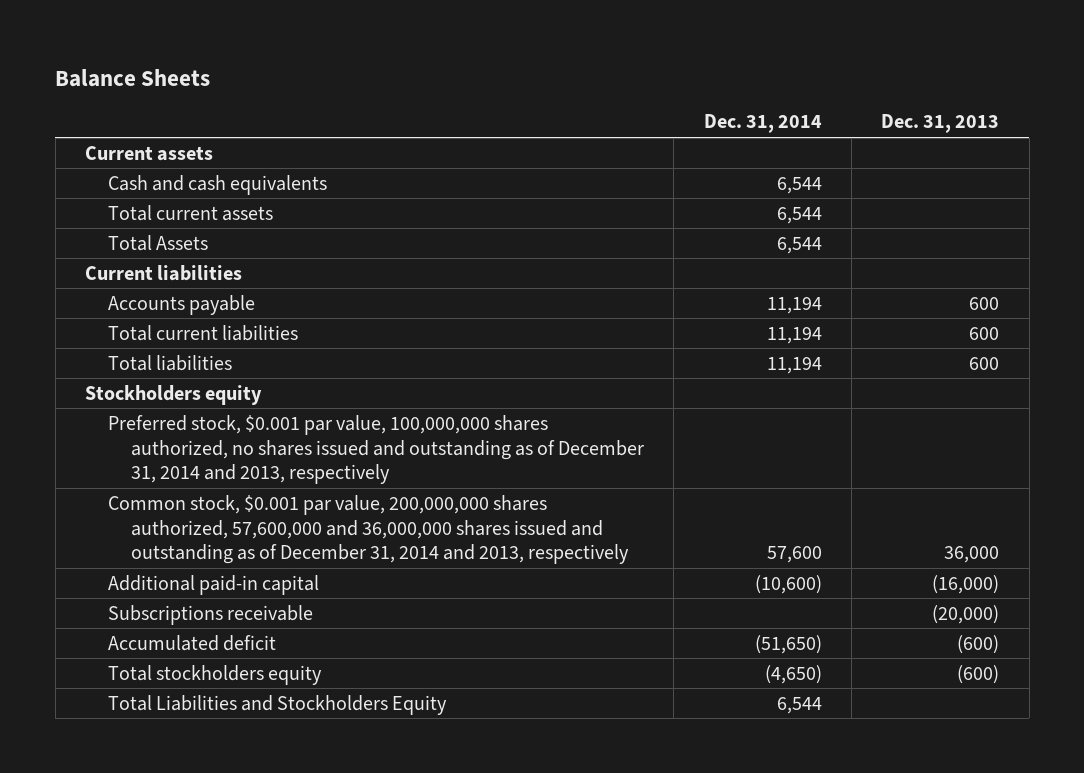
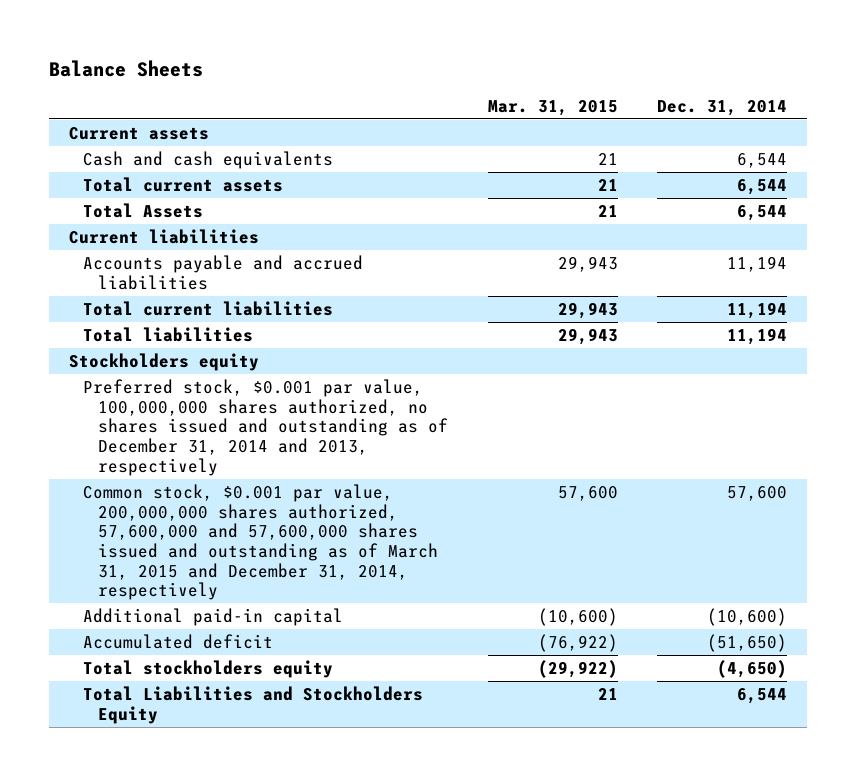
- | Dec. 31, 2014 | Dec. 31, 2013
+ | Mar. 31, 2015 | Dec. 31, 2014
- Accounts payable | 11,194 | 600
+ Accounts payable and accrued liabilities | 29,943 | 11,194
- Common stock, $0.001 par value, 200,000,000 shares authorized, 57,600,000 and 36,000,000 shares issued and outstanding as of December 31, 2014 and 2013, respectively | 57,600 | 36,000
+ Common stock, $0.001 par value, 200,000,000 shares authorized, 57,600,000 and 57,600,000 shares issued and outstanding as of March 31, 2015 and December 31, 2014, respectively | 57,600 | 57,600
- Subscriptions receivable | | (20,000)

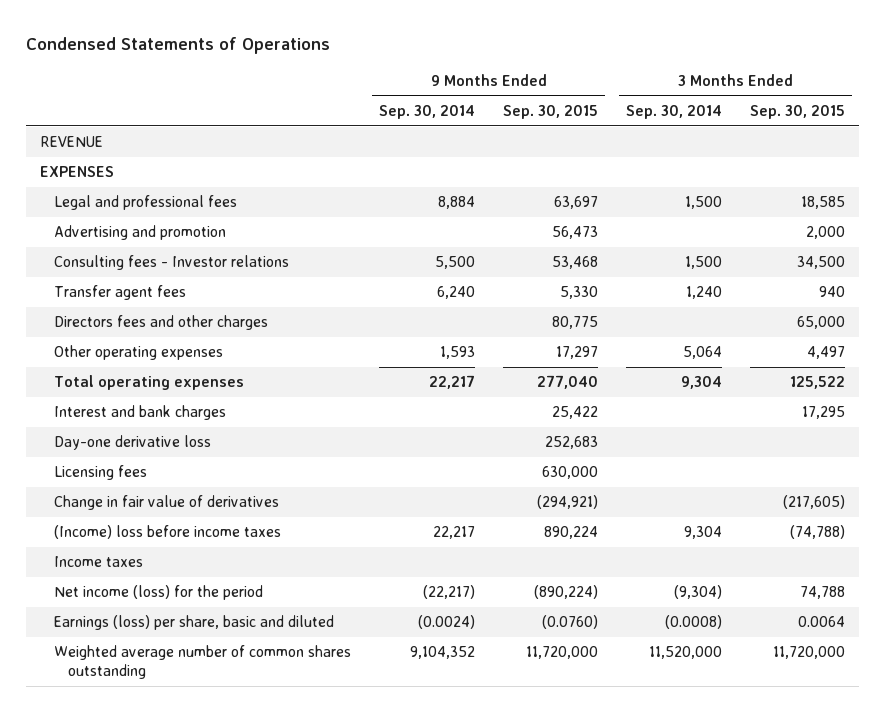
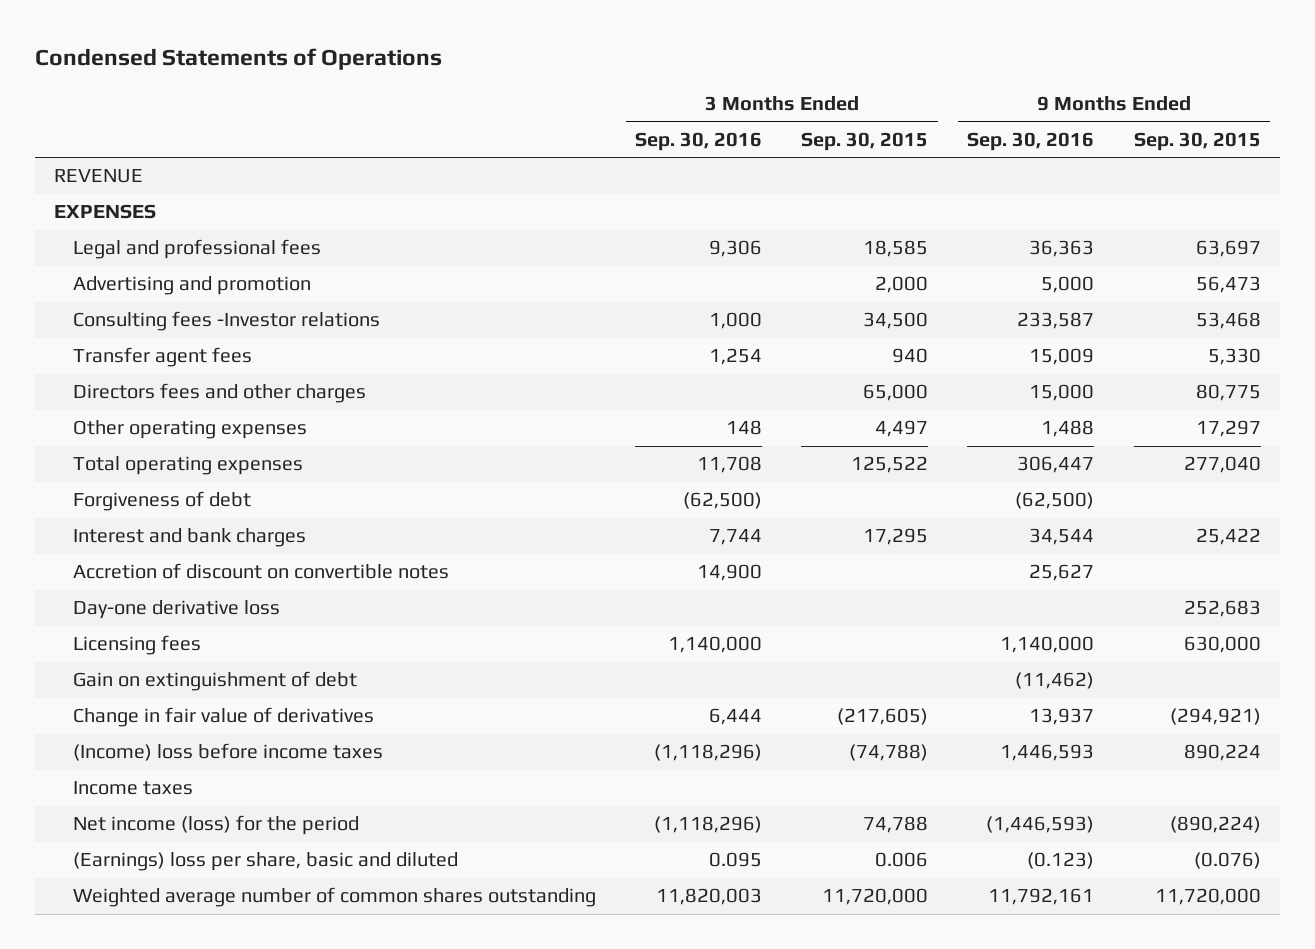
- | 9 Months Ended Sep. 30, 2014 | 9 Months Ended Sep. 30, 2015 | 3 Months Ended Sep. 30, 2014 | 3 Months Ended Sep. 30, 2015
+ | 3 Months Ended Sep. 30, 2016 | 3 Months Ended Sep. 30, 2015 | 9 Months Ended Sep. 30, 2016 | 9 Months Ended Sep. 30, 2015
- Consulting fees - Investor relations | 5,500 | 53,468 | 1,500 | 34,500
+ Consulting fees -Investor relations | 1,000 | 34,500 | 233,587 | 53,468
+ Forgiveness of debt | (62,500) | | (62,500) |
+ Accretion of discount on convertible notes | 14,900 | | 25,627 |
+ Gain on extinguishment of debt | | | (11,462) |
- Earnings (loss) per share, basic and diluted | (0.0024) | (0.0760) | (0.0008) | 0.0064
+ (Earnings) loss per share, basic and diluted | 0.095 | 0.006 | (0.123) | (0.076)

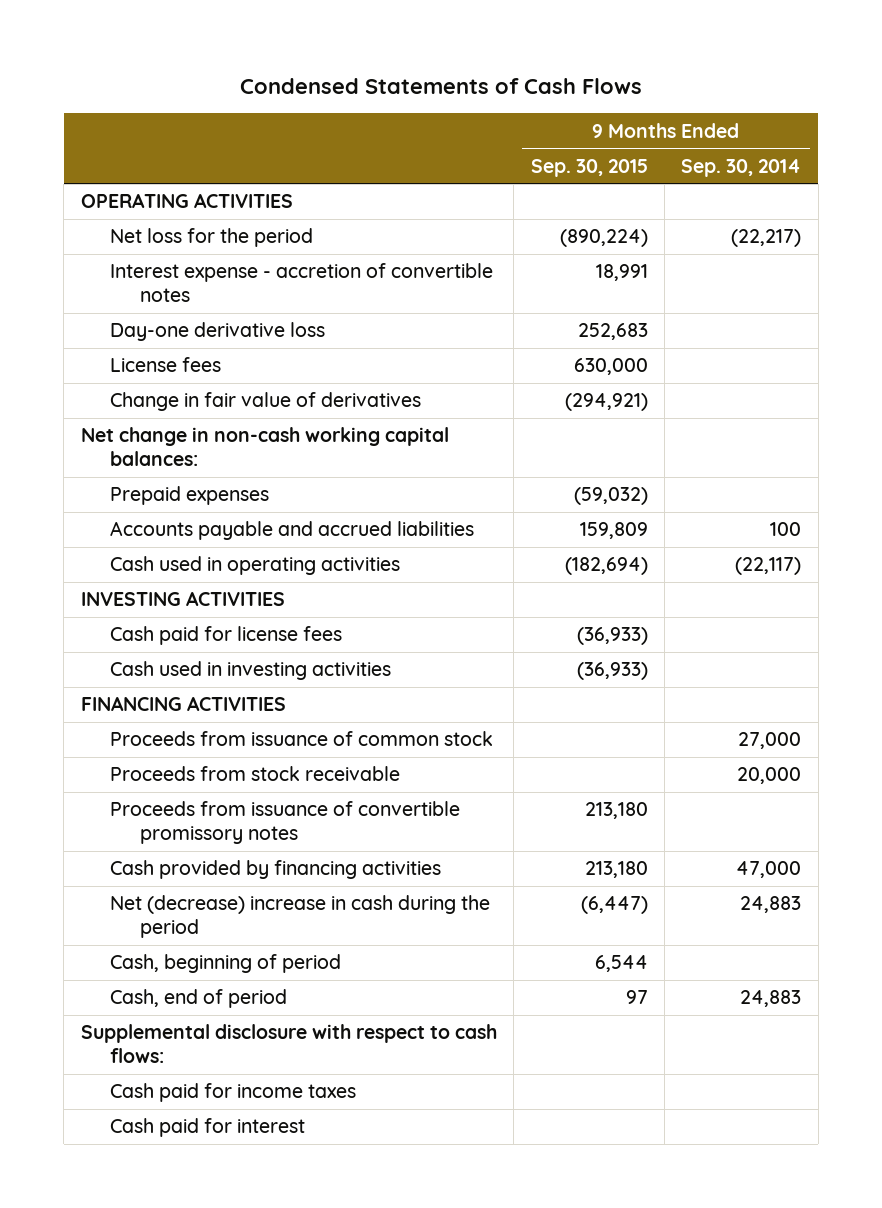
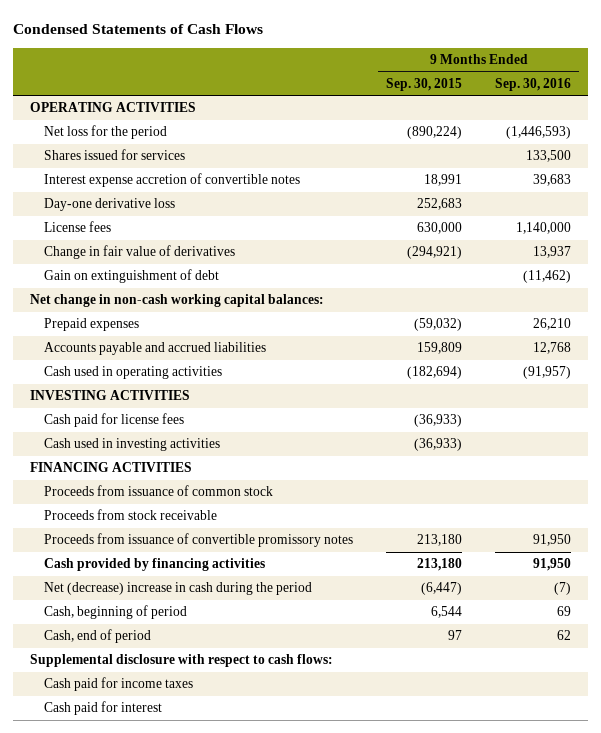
- | 9 Months Ended Sep. 30, 2015 | 9 Months Ended Sep. 30, 2014
+ | 9 Months Ended Sep. 30, 2015 | 9 Months Ended Sep. 30, 2016
- Interest expense - accretion of convertible notes | 18,991 |
+ Shares issued for services | | 133,500
+ Interest expense accretion of convertible notes | 18,991 | 39,683
+ Gain on extinguishment of debt | | (11,462)

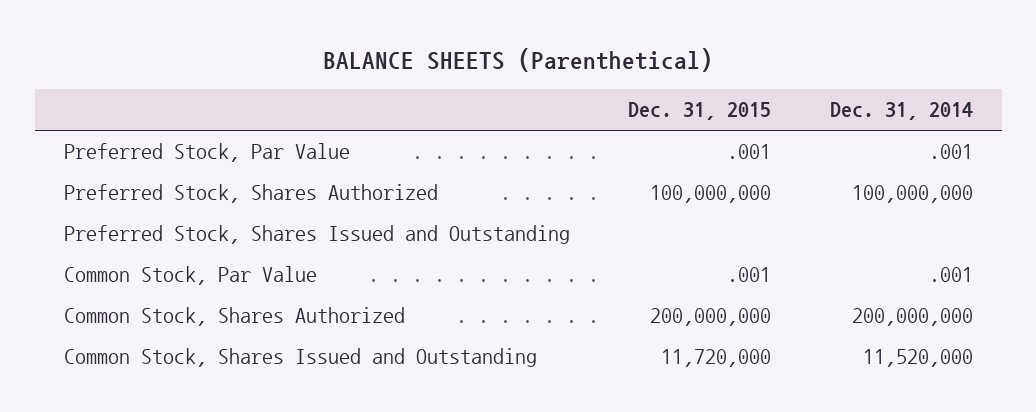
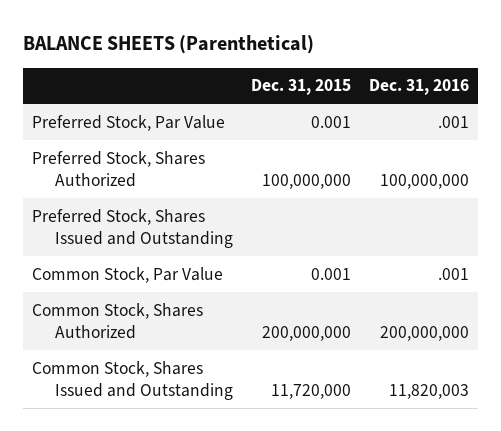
- | Dec. 31, 2015 | Dec. 31, 2014
+ | Dec. 31, 2015 | Dec. 31, 2016
- Preferred Stock, Par Value | .001 | .001
+ Preferred Stock, Par Value | 0.001 | .001
- Common Stock, Par Value | .001 | .001
+ Common Stock, Par Value | 0.001 | .001

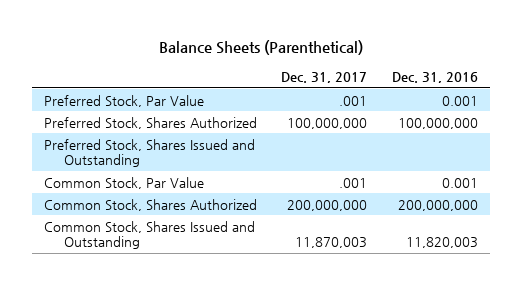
- BALANCE SHEETS (Parenthetical)
+ Balance Sheets (Parenthetical)
- | Dec. 31, 2015 | Dec. 31, 2016
+ | Dec. 31, 2017 | Dec. 31, 2016
- Preferred Stock, Par Value | 0.001 | .001
+ Preferred Stock, Par Value | .001 | 0.001
- Common Stock, Par Value | 0.001 | .001
+ Common Stock, Par Value | .001 | 0.001

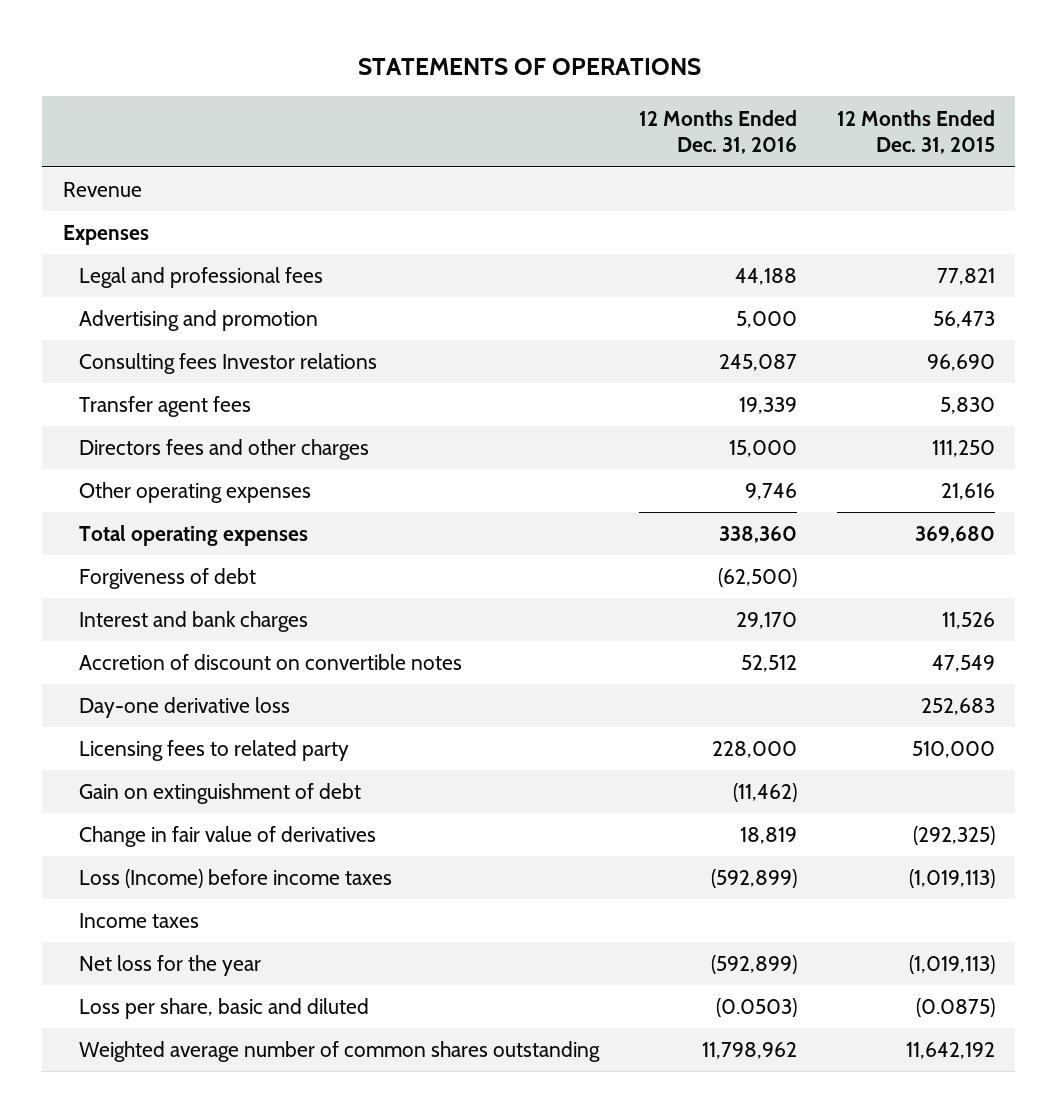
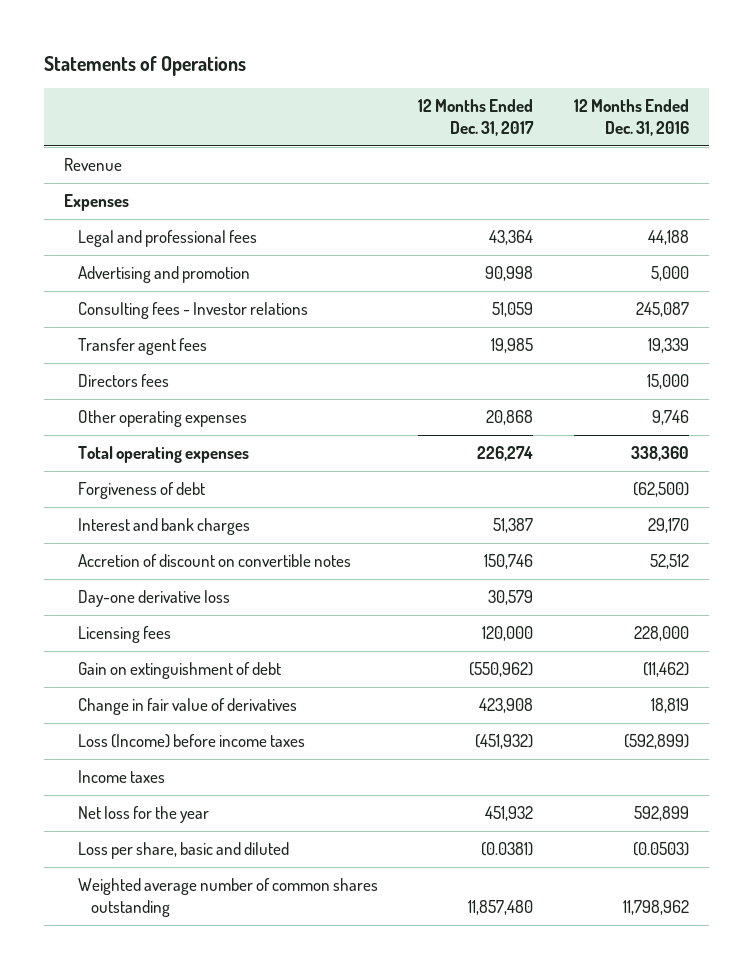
- STATEMENTS OF OPERATIONS
+ Statements of Operations
- | 12 Months Ended Dec. 31, 2016 | 12 Months Ended Dec. 31, 2015
+ | 12 Months Ended Dec. 31, 2017 | 12 Months Ended Dec. 31, 2016
- Consulting fees Investor relations | 245,087 | 96,690
+ Consulting fees - Investor relations | 51,059 | 245,087
- Directors fees and other charges | 15,000 | 111,250
+ Directors fees | | 15,000
- Licensing fees to related party | 228,000 | 510,000
+ Licensing fees | 120,000 | 228,000
- Net loss for the year | (592,899) | (1,019,113)
+ Net loss for the year | 451,932 | 592,899

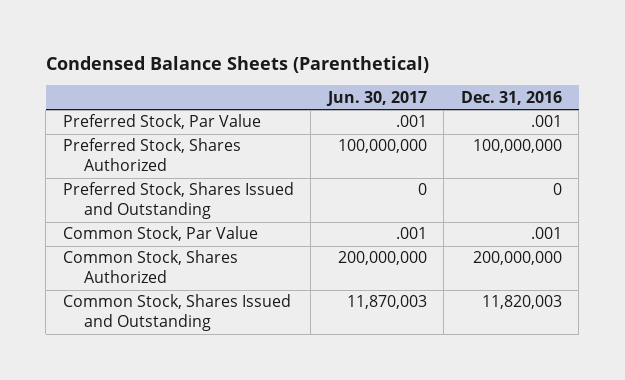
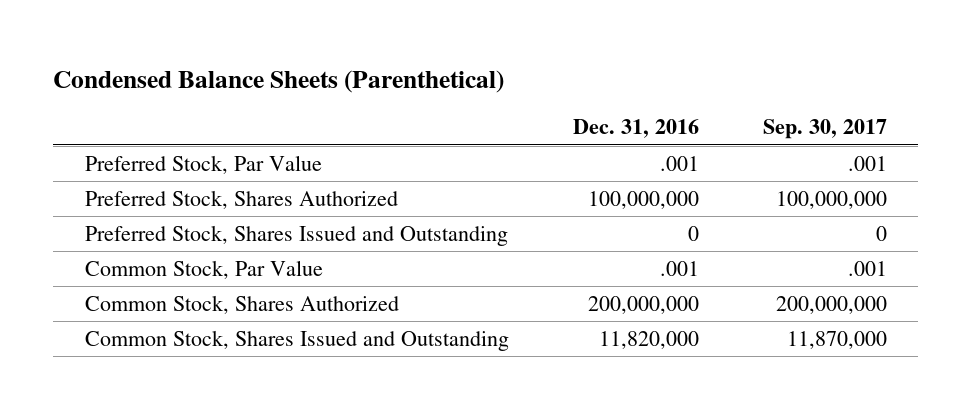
- | Jun. 30, 2017 | Dec. 31, 2016
+ | Dec. 31, 2016 | Sep. 30, 2017
- Common Stock, Shares Issued and Outstanding | 11,870,003 | 11,820,003
+ Common Stock, Shares Issued and Outstanding | 11,820,000 | 11,870,000

